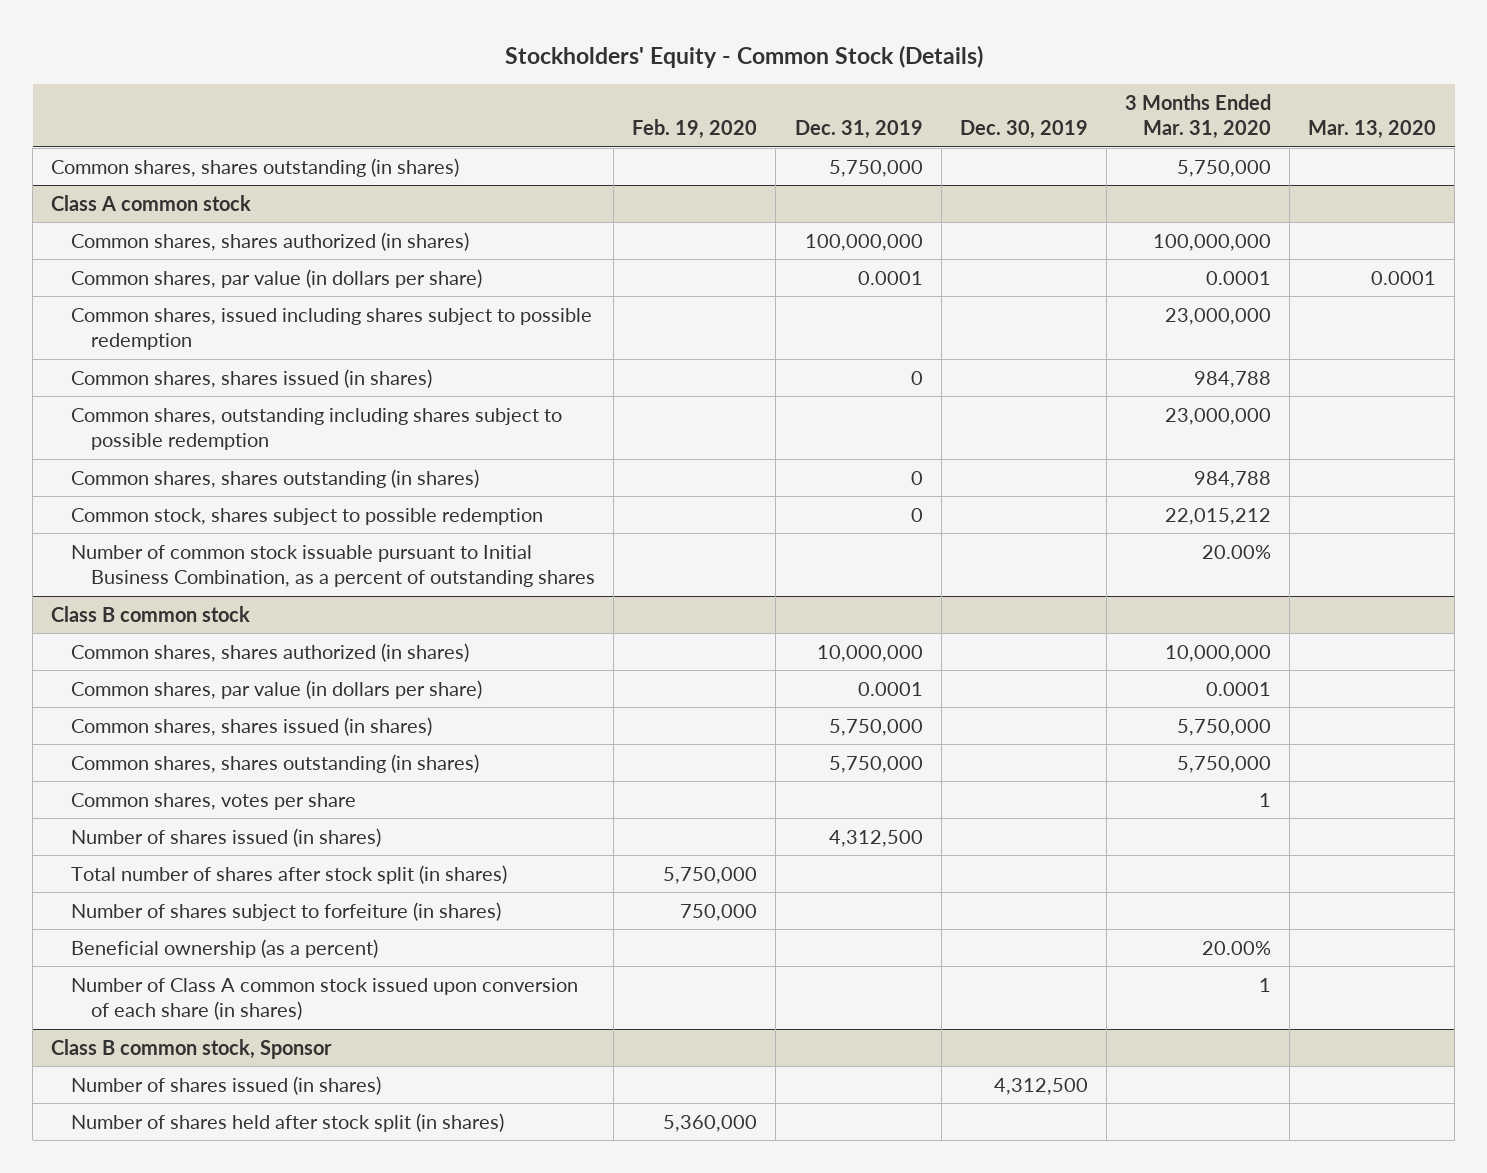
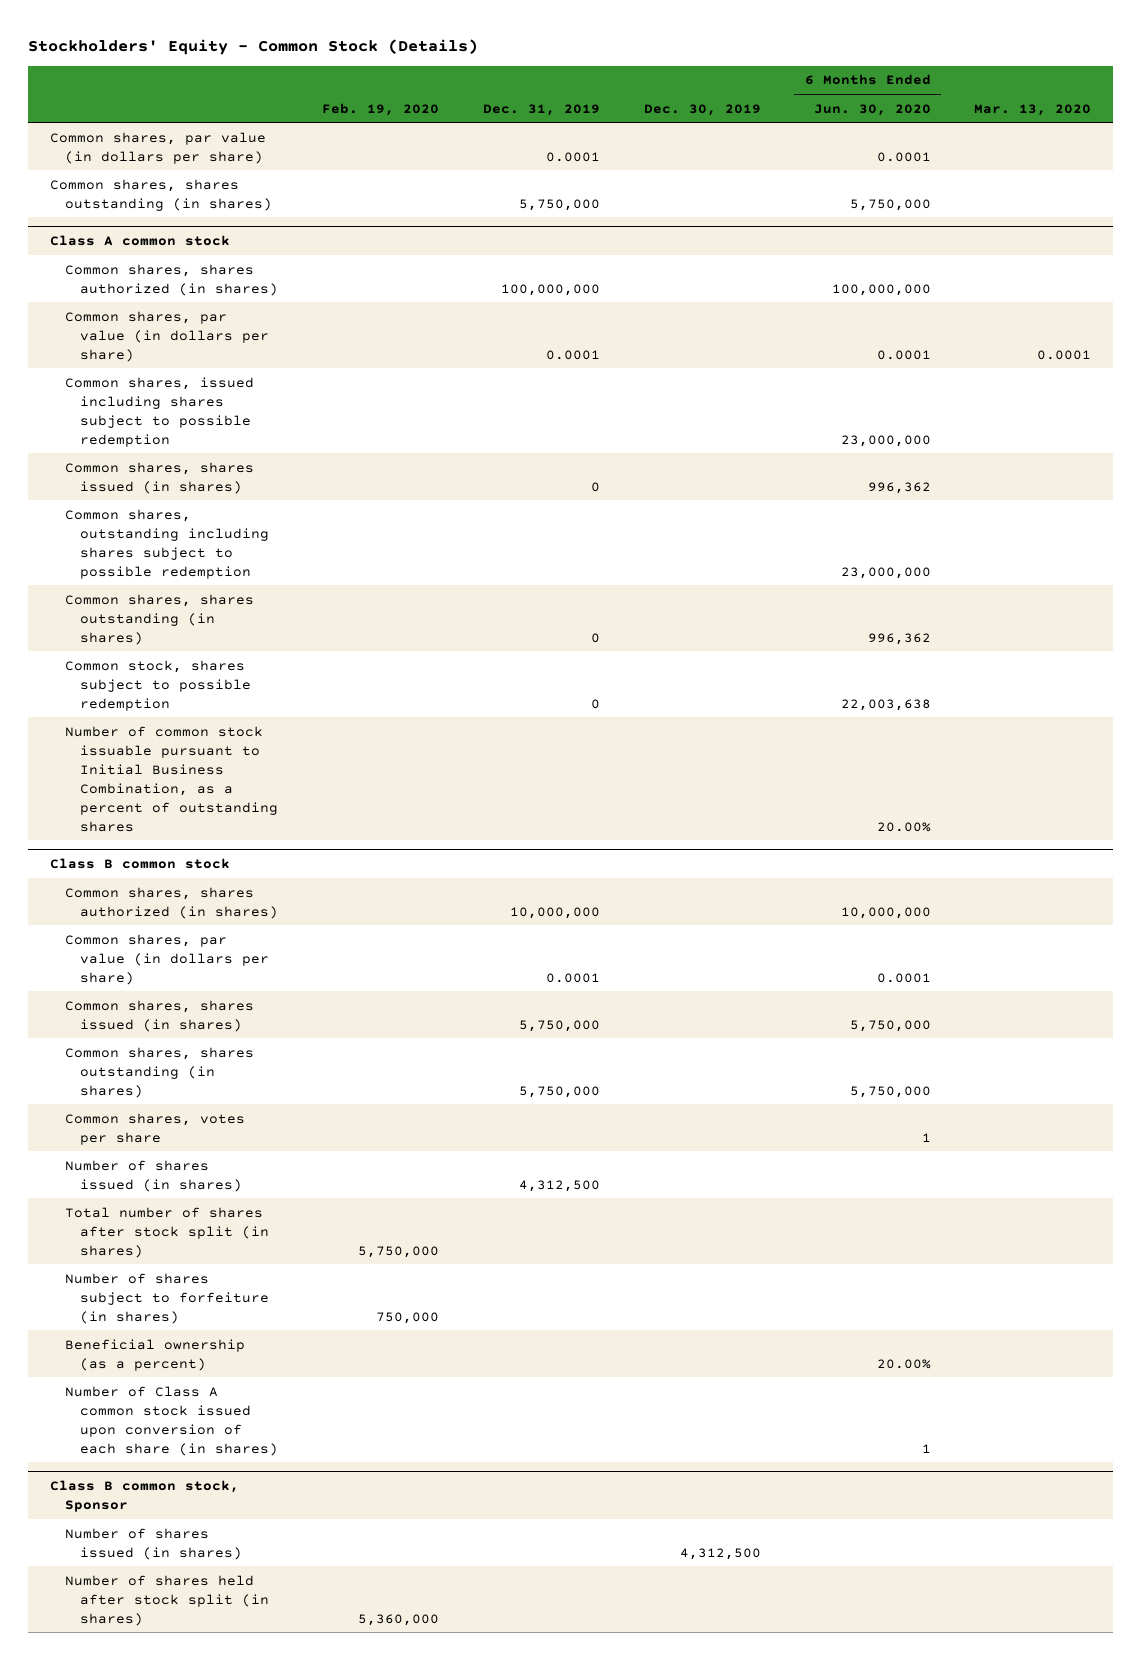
- | Feb. 19, 2020 | Dec. 31, 2019 | Dec. 30, 2019 | 3 Months Ended Mar. 31, 2020 | Mar. 13, 2020
+ | Feb. 19, 2020 | Dec. 31, 2019 | Dec. 30, 2019 | 6 Months Ended Jun. 30, 2020 | Mar. 13, 2020
+ Common shares, par value (in dollars per share) | | 0.0001 | | 0.0001 |

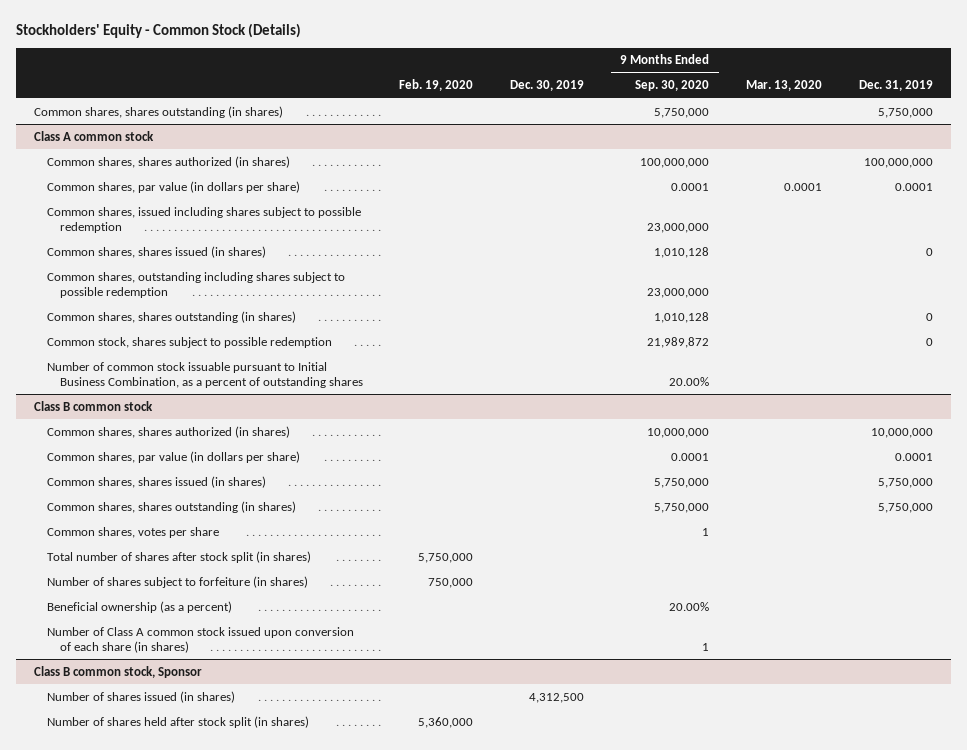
- | Feb. 19, 2020 | Dec. 31, 2019 | Dec. 30, 2019 | 6 Months Ended Jun. 30, 2020 | Mar. 13, 2020
+ | Feb. 19, 2020 | Dec. 30, 2019 | 9 Months Ended Sep. 30, 2020 | Mar. 13, 2020 | Dec. 31, 2019
- Common shares, par value (in dollars per share) | | 0.0001 | | 0.0001 |
@ Class B common stock
- Number of shares issued (in shares) | | 4,312,500 | | |

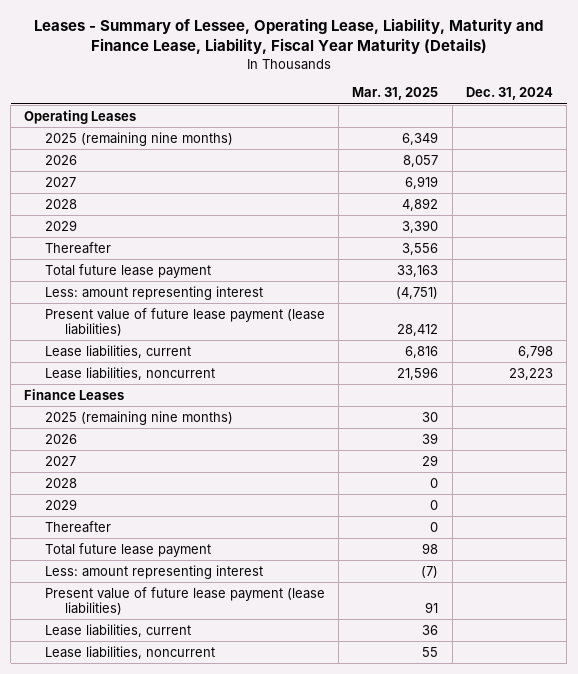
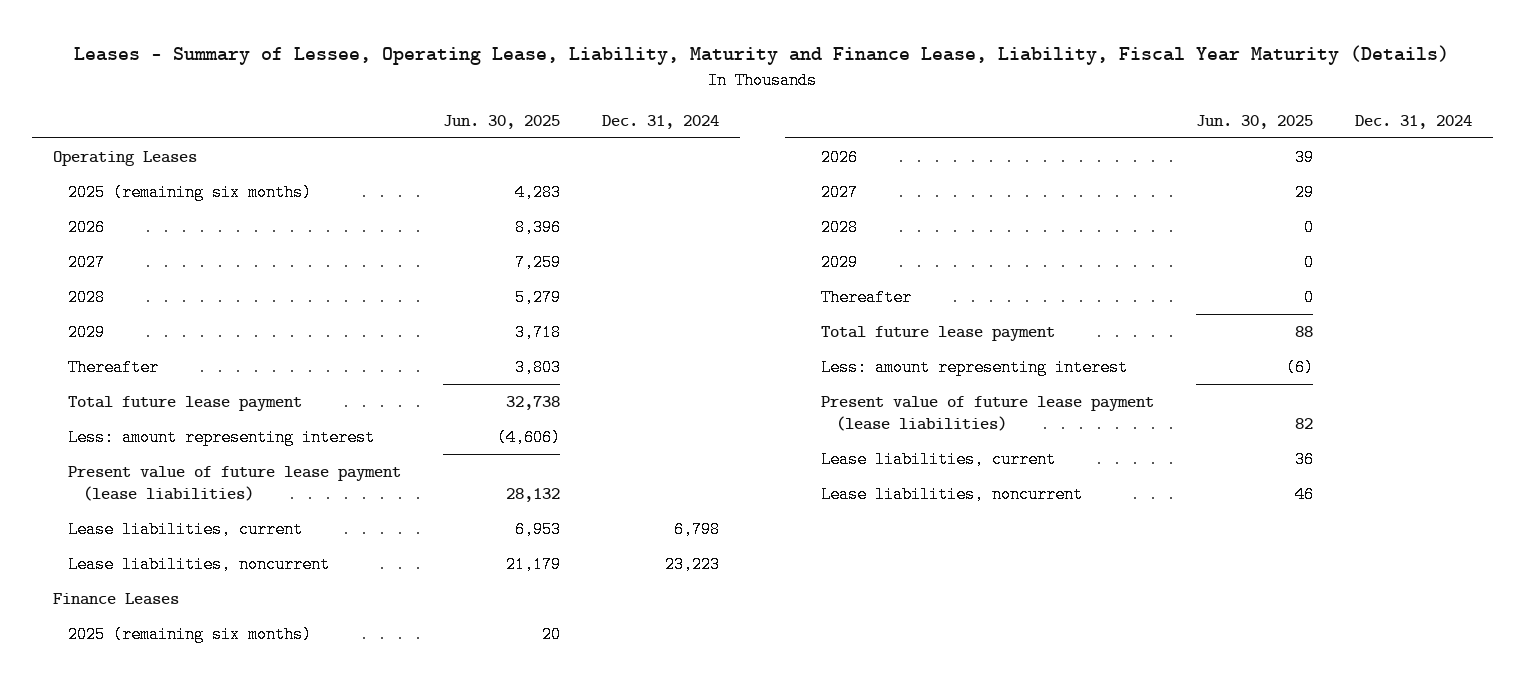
- | Mar. 31, 2025 | Dec. 31, 2024
+ | Jun. 30, 2025 | Dec. 31, 2024
- 2025 (remaining nine months) | 6,349 |
+ 2025 (remaining six months) | 4,283 |
- 2025 (remaining nine months) | 30 |
+ 2025 (remaining six months) | 20 |

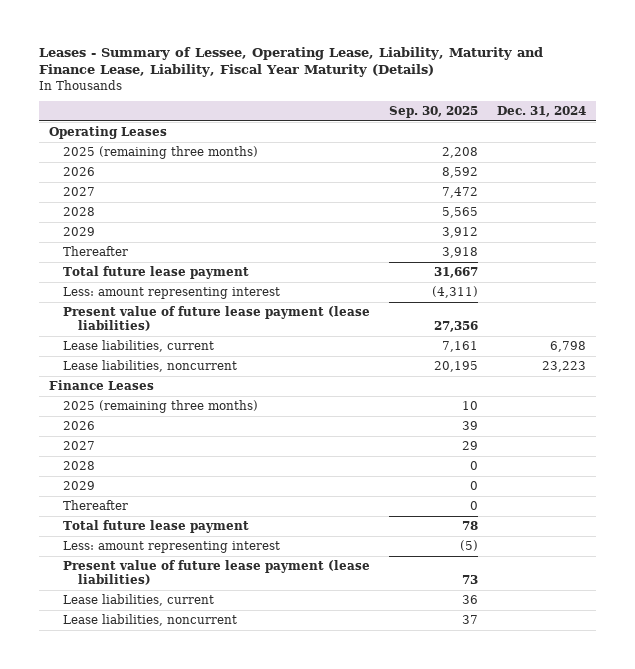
- | Jun. 30, 2025 | Dec. 31, 2024
+ | Sep. 30, 2025 | Dec. 31, 2024
- 2025 (remaining six months) | 4,283 |
+ 2025 (remaining three months) | 2,208 |
- 2025 (remaining six months) | 20 |
+ 2025 (remaining three months) | 10 |

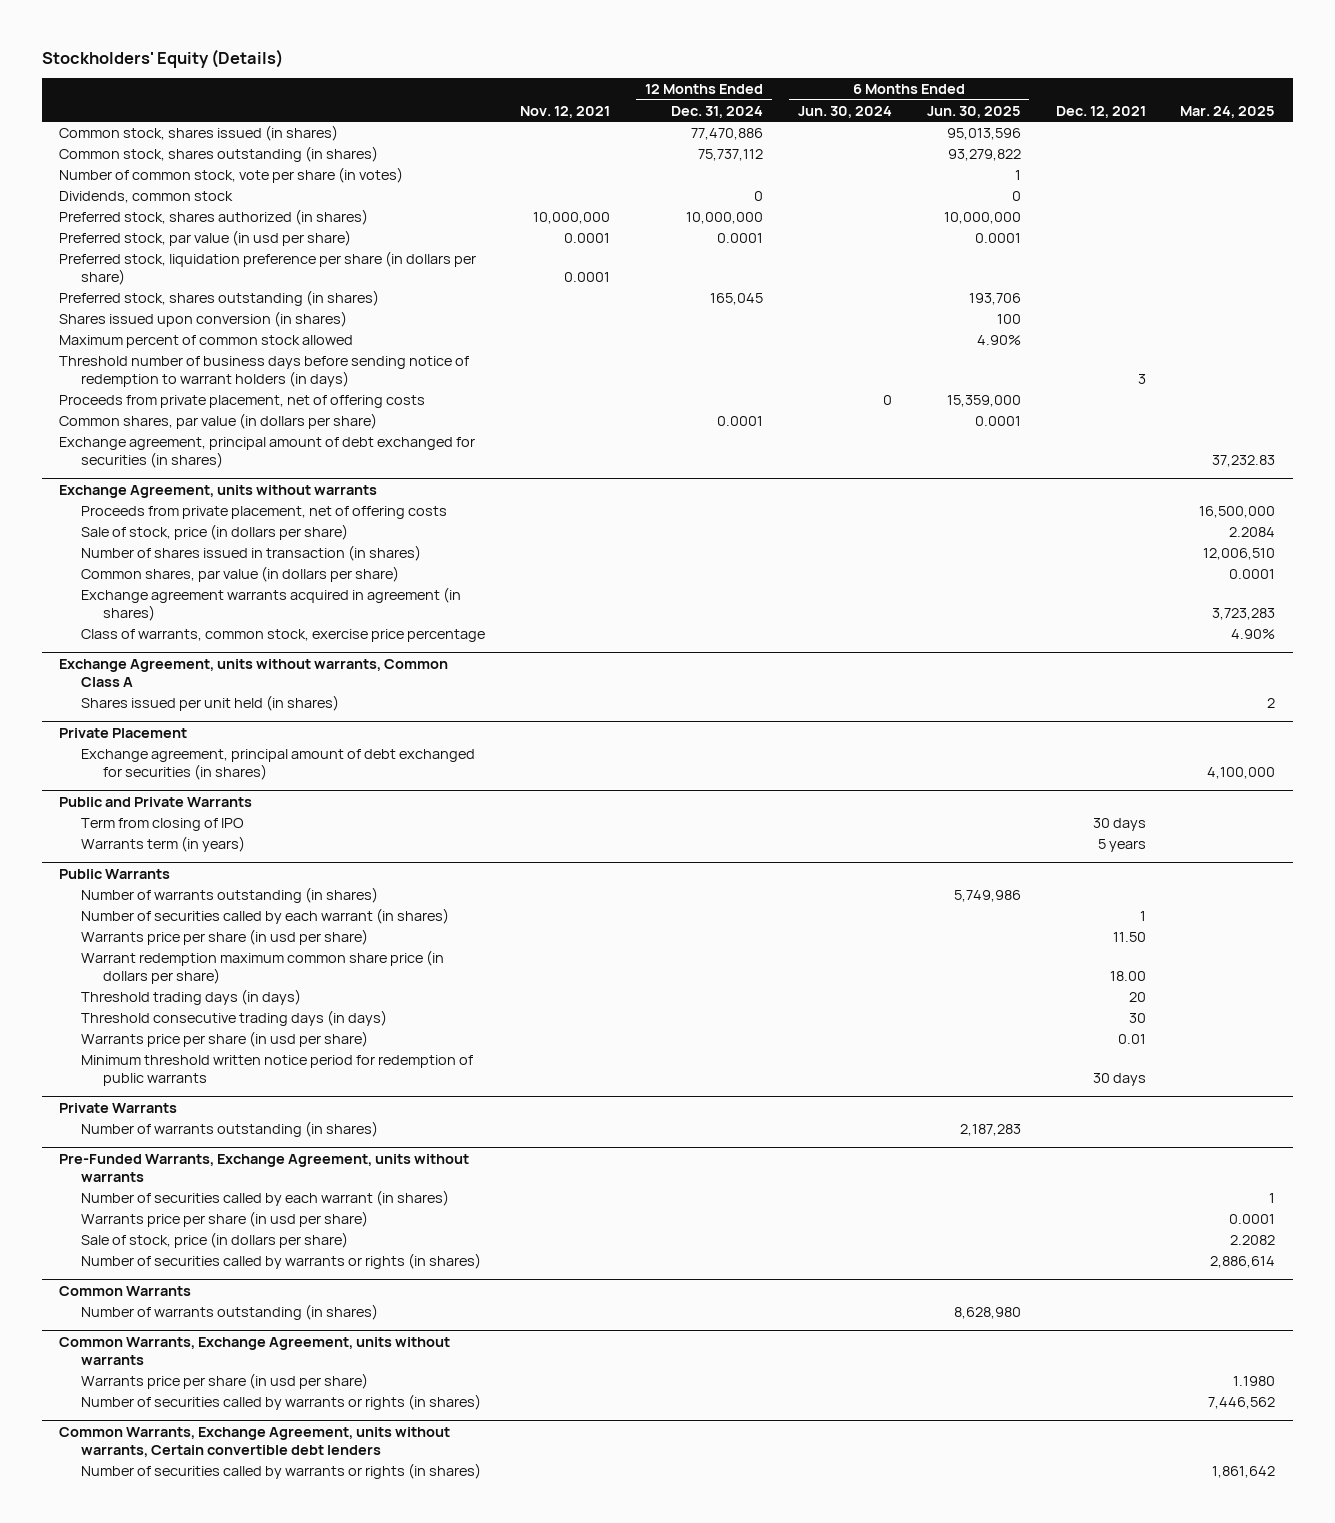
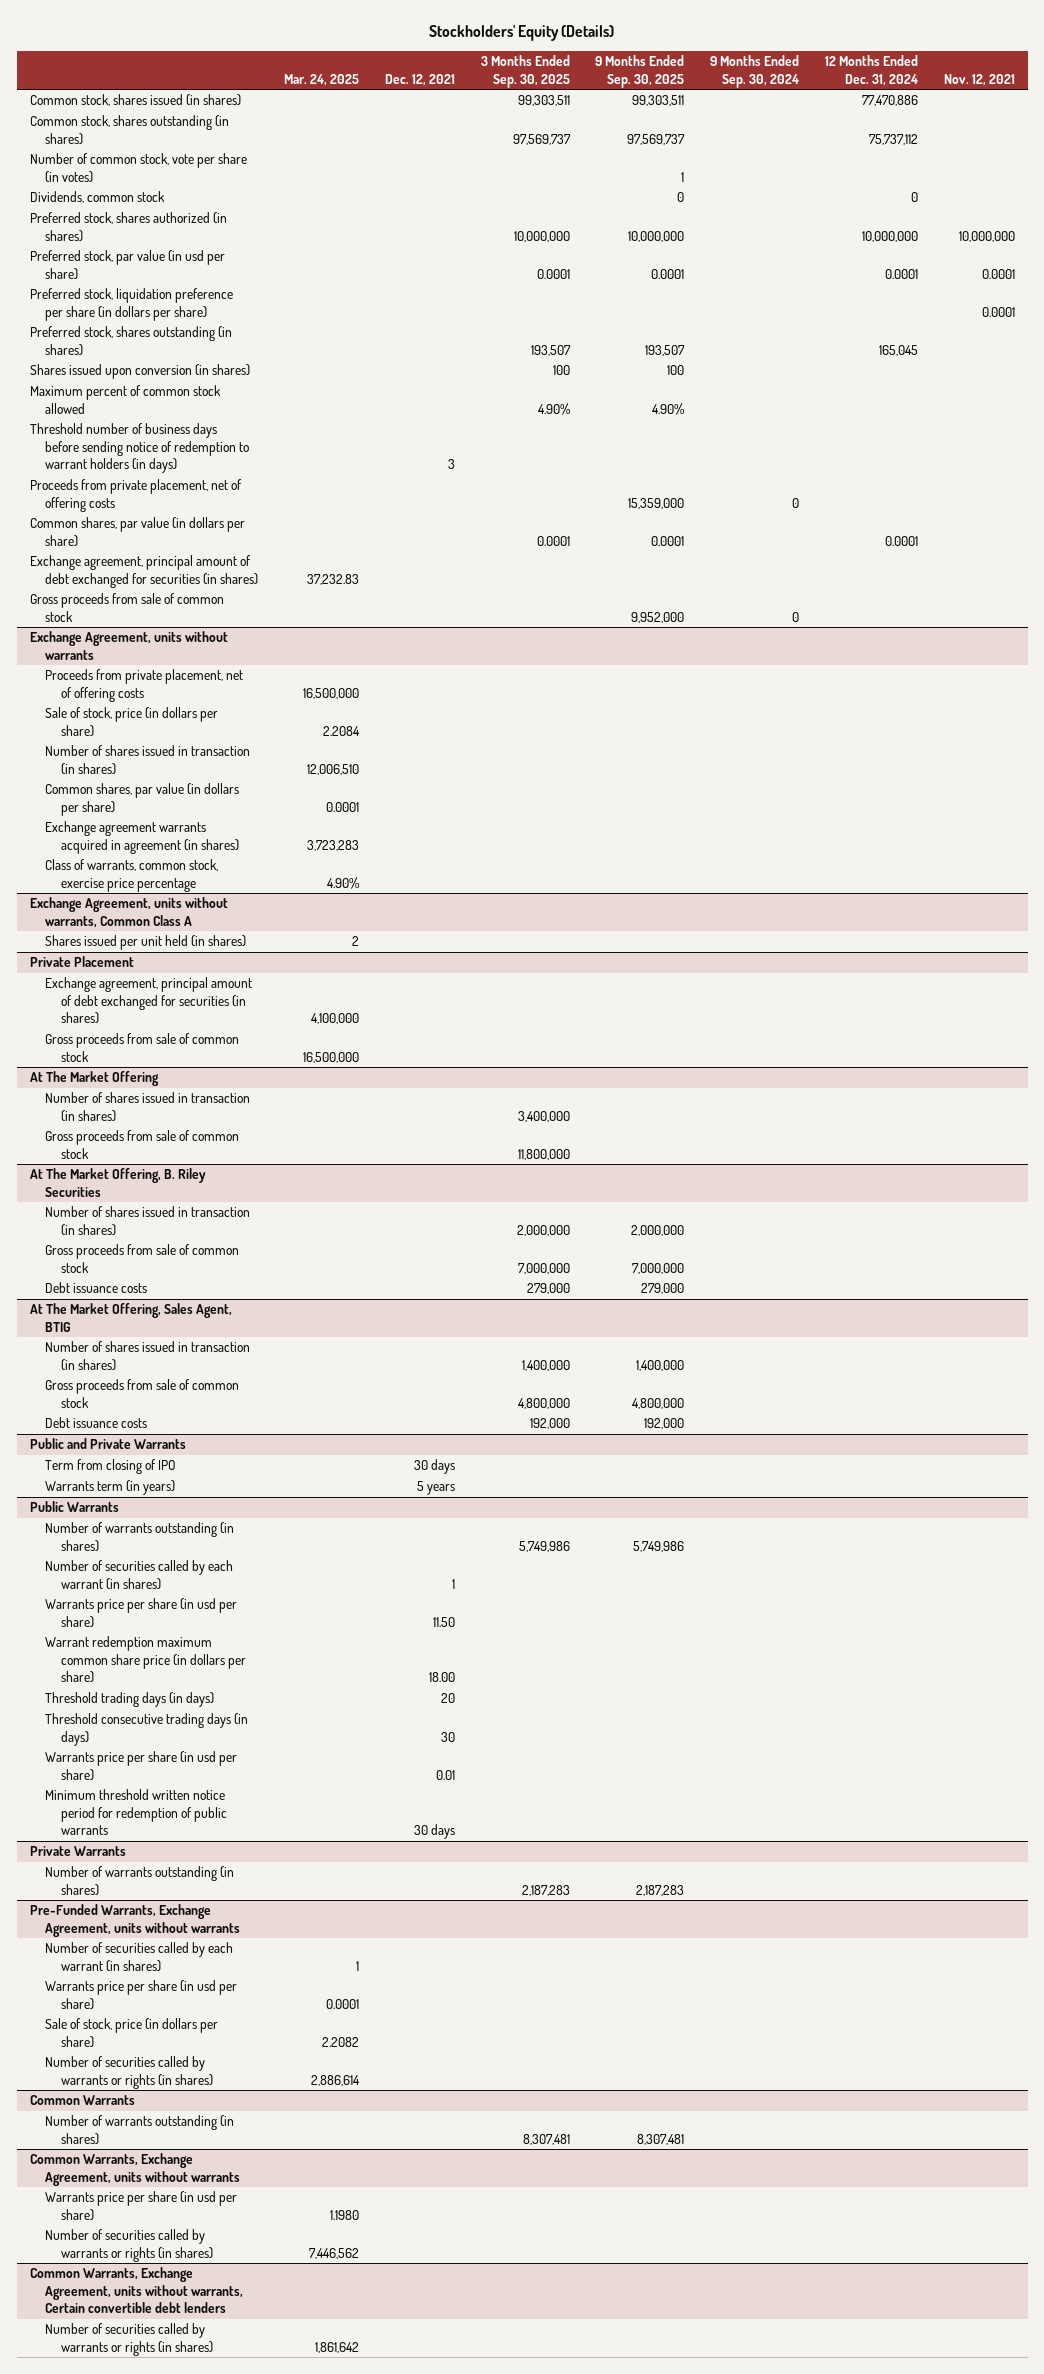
- | Nov. 12, 2021 | 12 Months Ended Dec. 31, 2024 | 6 Months Ended Jun. 30, 2024 | 6 Months Ended Jun. 30, 2025 | Dec. 12, 2021 | Mar. 24, 2025
+ | Mar. 24, 2025 | Dec. 12, 2021 | 3 Months Ended Sep. 30, 2025 | 9 Months Ended Sep. 30, 2025 | 9 Months Ended Sep. 30, 2024 | 12 Months Ended Dec. 31, 2024 | Nov. 12, 2021
+ Gross proceeds from sale of common stock | | | | 9,952,000 | 0 | |
@ Private Placement
+ Gross proceeds from sale of common stock | 16,500,000 | | | | | |
+ At The Market Offering
+ Number of shares issued in transaction (in shares) | | | 3,400,000 | | | |
+ Gross proceeds from sale of common stock | | | 11,800,000 | | | |
+ At The Market Offering, B. Riley Securities
+ Number of shares issued in transaction (in shares) | | | 2,000,000 | 2,000,000 | | |
+ Gross proceeds from sale of common stock | | | 7,000,000 | 7,000,000 | | |
+ Debt issuance costs | | | 279,000 | 279,000 | | |
+ At The Market Offering, Sales Agent, BTIG
+ Number of shares issued in transaction (in shares) | | | 1,400,000 | 1,400,000 | | |
+ Gross proceeds from sale of common stock | | | 4,800,000 | 4,800,000 | | |
+ Debt issuance costs | | | 192,000 | 192,000 | | |

